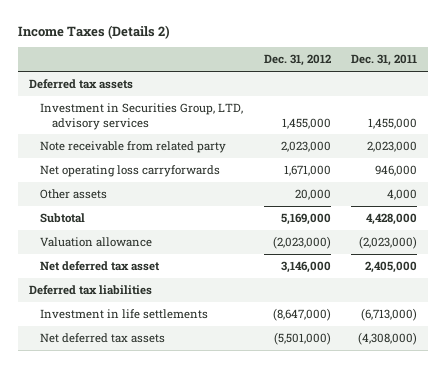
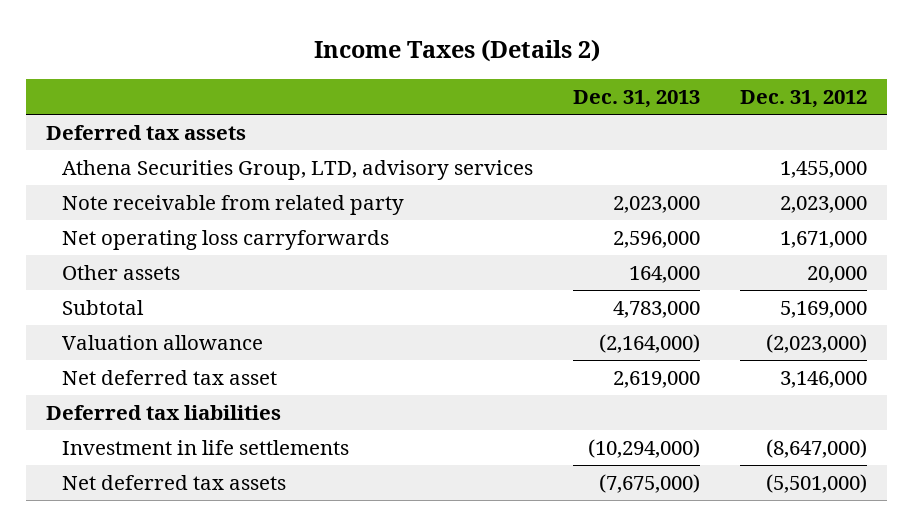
- | Dec. 31, 2012 | Dec. 31, 2011
+ | Dec. 31, 2013 | Dec. 31, 2012
- Investment in Securities Group, LTD, advisory services | 1,455,000 | 1,455,000
+ Athena Securities Group, LTD, advisory services | | 1,455,000

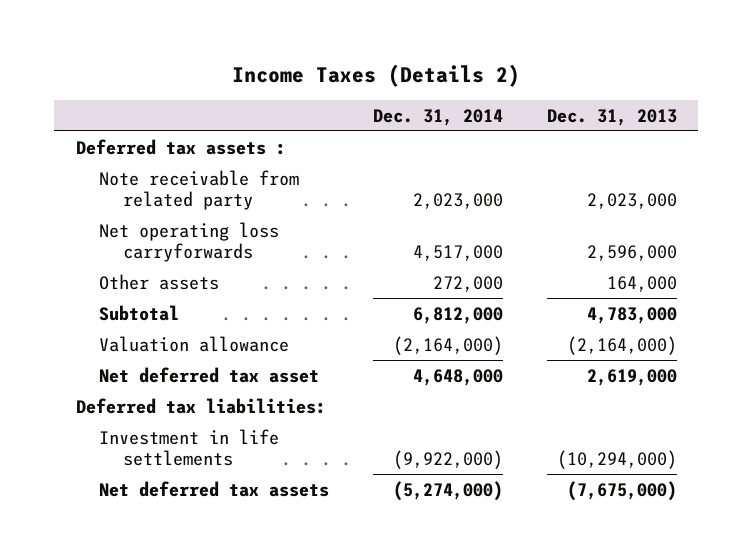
- | Dec. 31, 2013 | Dec. 31, 2012
+ | Dec. 31, 2014 | Dec. 31, 2013
- Deferred tax assets
- Athena Securities Group, LTD, advisory services | | 1,455,000
+ Deferred tax assets :
- Deferred tax liabilities
+ Deferred tax liabilities:

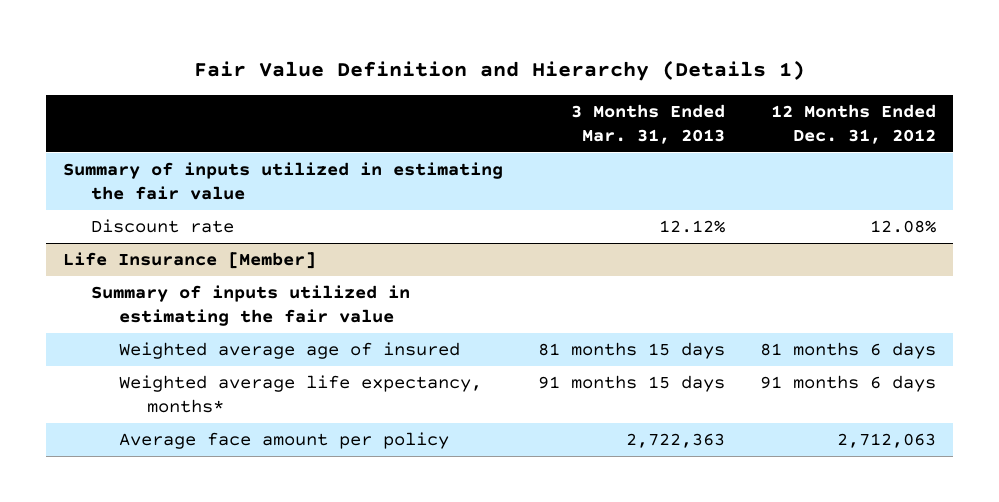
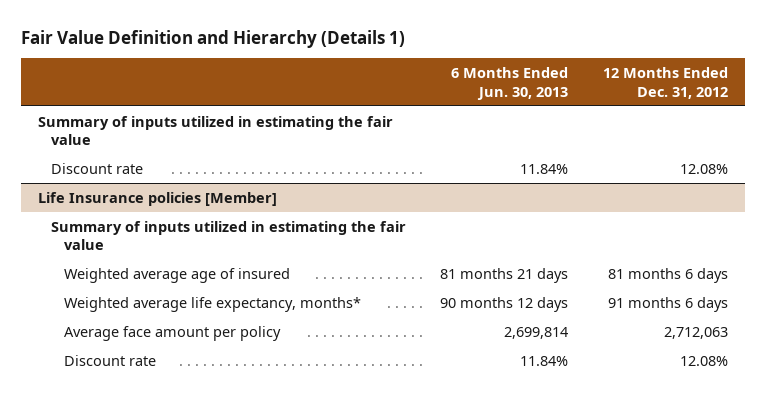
- | 3 Months Ended Mar. 31, 2013 | 12 Months Ended Dec. 31, 2012
+ | 6 Months Ended Jun. 30, 2013 | 12 Months Ended Dec. 31, 2012
- Life Insurance [Member]
+ Life Insurance policies [Member]
+ Discount rate | 11.84% | 12.08%

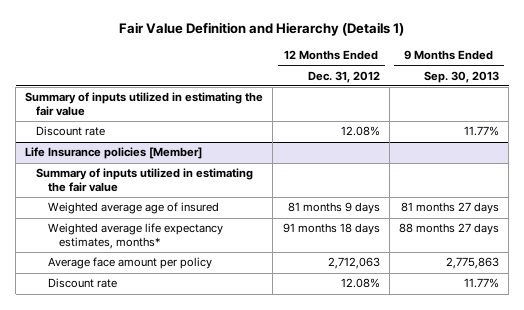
- | 6 Months Ended Jun. 30, 2013 | 12 Months Ended Dec. 31, 2012
+ | 12 Months Ended Dec. 31, 2012 | 9 Months Ended Sep. 30, 2013
@ Life Insurance policies [Member]
- Weighted average age of insured | 81 months 21 days | 81 months 6 days
- Weighted average life expectancy, months* | 90 months 12 days | 91 months 6 days
+ Weighted average age of insured | 81 months 9 days | 81 months 27 days
+ Weighted average life expectancy estimates, months* | 91 months 18 days | 88 months 27 days

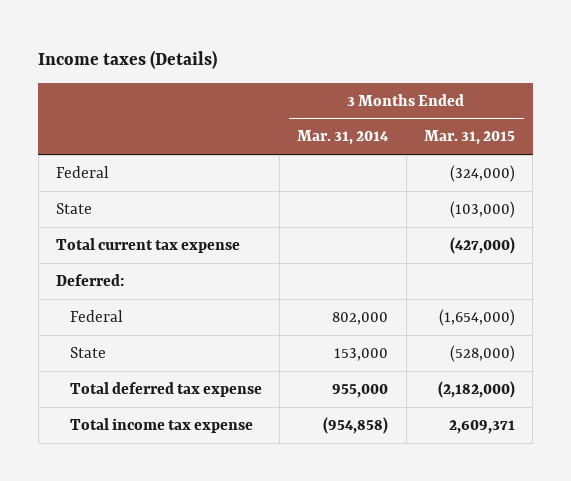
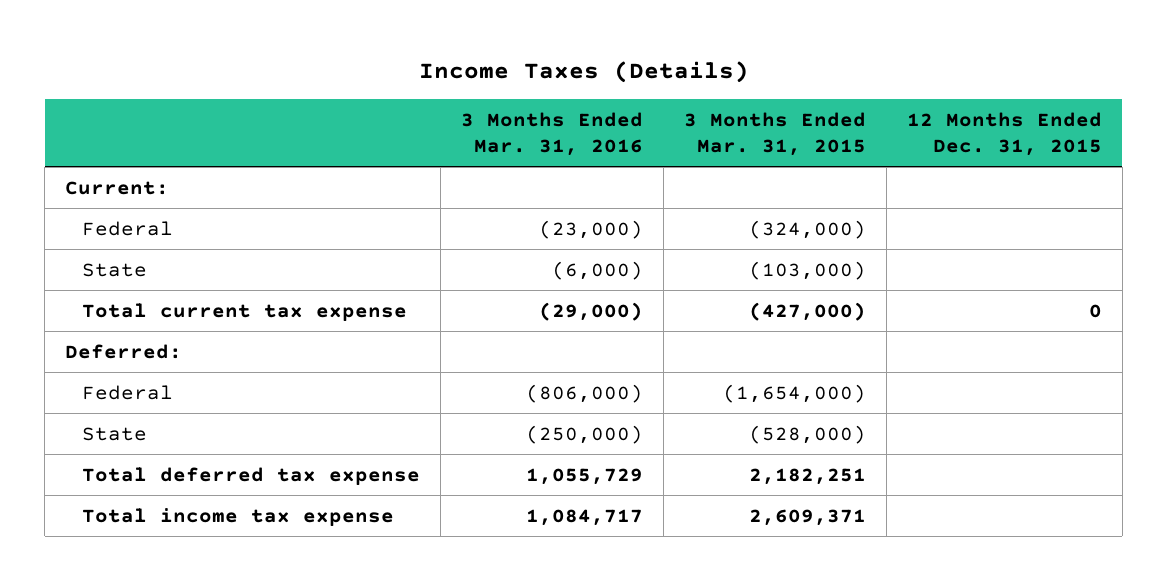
- Income taxes (Details)
+ Income Taxes (Details)
- | 3 Months Ended Mar. 31, 2014 | 3 Months Ended Mar. 31, 2015
+ | 3 Months Ended Mar. 31, 2016 | 3 Months Ended Mar. 31, 2015 | 12 Months Ended Dec. 31, 2015
+ Current:
- Total deferred tax expense | 955,000 | (2,182,000)
+ Total deferred tax expense | 1,055,729 | 2,182,251 |

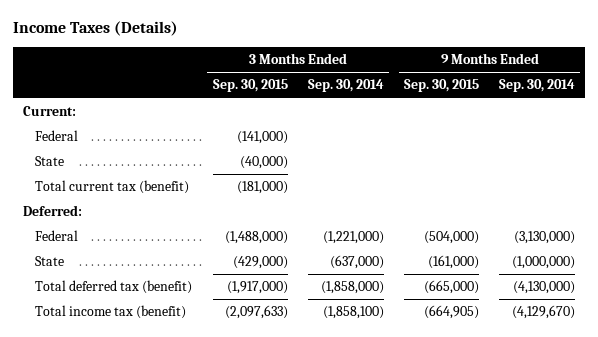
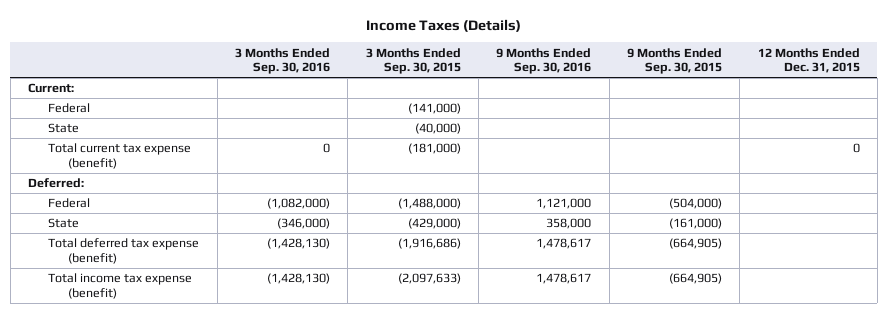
- | 3 Months Ended Sep. 30, 2015 | 3 Months Ended Sep. 30, 2014 | 9 Months Ended Sep. 30, 2015 | 9 Months Ended Sep. 30, 2014
+ | 3 Months Ended Sep. 30, 2016 | 3 Months Ended Sep. 30, 2015 | 9 Months Ended Sep. 30, 2016 | 9 Months Ended Sep. 30, 2015 | 12 Months Ended Dec. 31, 2015
- Total current tax (benefit) | (181,000) | | |
+ Total current tax expense (benefit) | 0 | (181,000) | | | 0
- Total deferred tax (benefit) | (1,917,000) | (1,858,000) | (665,000) | (4,130,000)
- Total income tax (benefit) | (2,097,633) | (1,858,100) | (664,905) | (4,129,670)
+ Total deferred tax expense (benefit) | (1,428,130) | (1,916,686) | 1,478,617 | (664,905) |
+ Total income tax expense (benefit) | (1,428,130) | (2,097,633) | 1,478,617 | (664,905) |

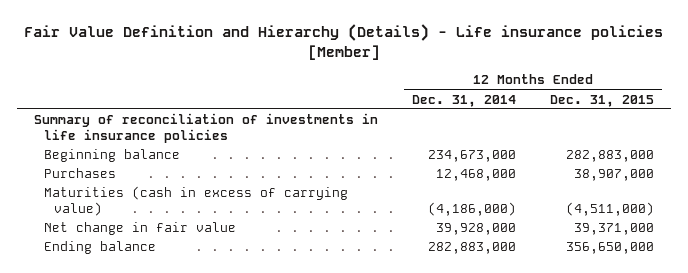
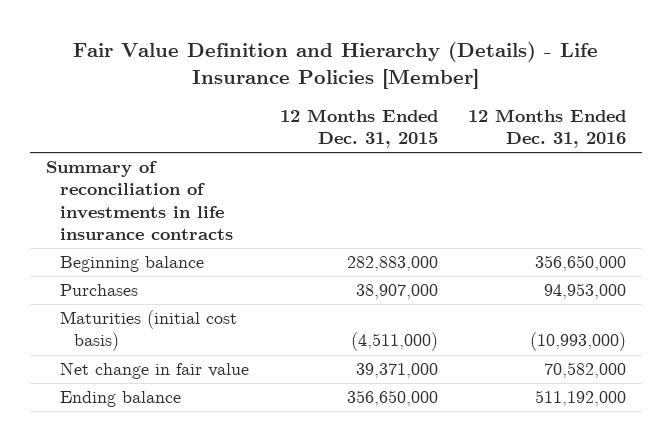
- Fair Value Definition and Hierarchy (Details) - Life insurance policies [Member]
+ Fair Value Definition and Hierarchy (Details) - Life Insurance Policies [Member]
- | 12 Months Ended Dec. 31, 2014 | 12 Months Ended Dec. 31, 2015
+ | 12 Months Ended Dec. 31, 2015 | 12 Months Ended Dec. 31, 2016
- Summary of reconciliation of investments in life insurance policies
+ Summary of reconciliation of investments in life insurance contracts
- Maturities (cash in excess of carrying value) | (4,186,000) | (4,511,000)
+ Maturities (initial cost basis) | (4,511,000) | (10,993,000)

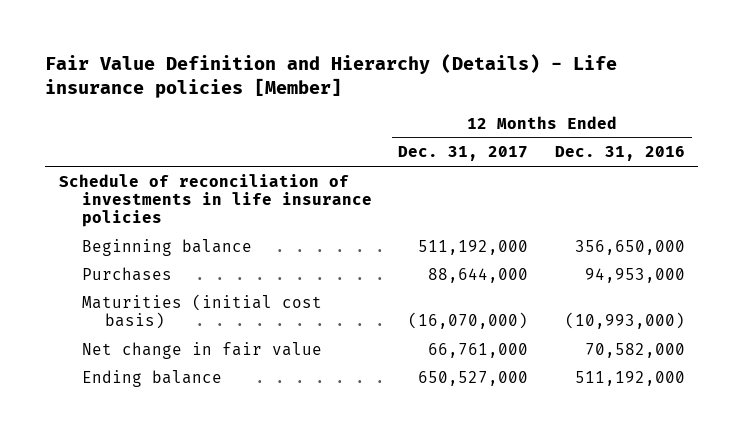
- Fair Value Definition and Hierarchy (Details) - Life Insurance Policies [Member]
+ Fair Value Definition and Hierarchy (Details) - Life insurance policies [Member]
- | 12 Months Ended Dec. 31, 2015 | 12 Months Ended Dec. 31, 2016
+ | 12 Months Ended Dec. 31, 2017 | 12 Months Ended Dec. 31, 2016
- Summary of reconciliation of investments in life insurance contracts
+ Schedule of reconciliation of investments in life insurance policies

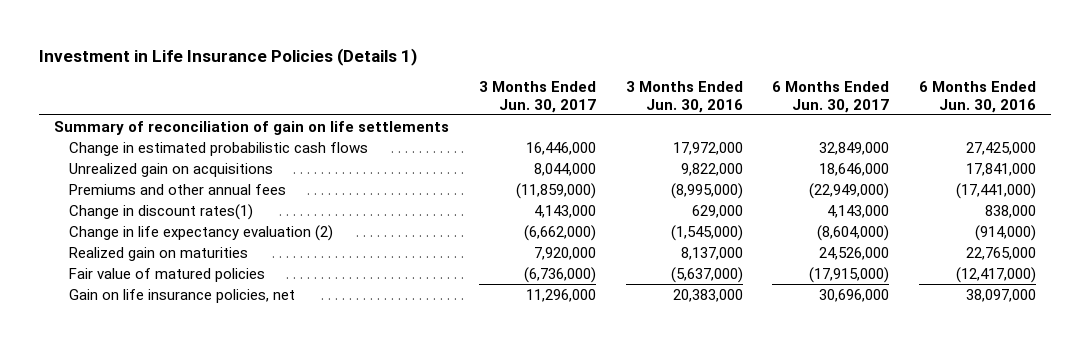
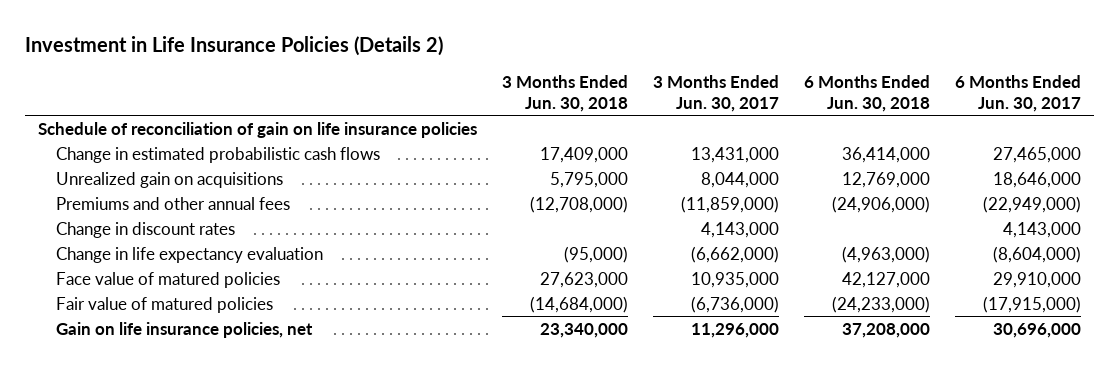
- Investment in Life Insurance Policies (Details 1)
+ Investment in Life Insurance Policies (Details 2)
- | 3 Months Ended Jun. 30, 2017 | 3 Months Ended Jun. 30, 2016 | 6 Months Ended Jun. 30, 2017 | 6 Months Ended Jun. 30, 2016
+ | 3 Months Ended Jun. 30, 2018 | 3 Months Ended Jun. 30, 2017 | 6 Months Ended Jun. 30, 2018 | 6 Months Ended Jun. 30, 2017
- Summary of reconciliation of gain on life settlements
- Change in estimated probabilistic cash flows | 16,446,000 | 17,972,000 | 32,849,000 | 27,425,000
+ Schedule of reconciliation of gain on life insurance policies
+ Change in estimated probabilistic cash flows | 17,409,000 | 13,431,000 | 36,414,000 | 27,465,000
- Change in discount rates(1) | 4,143,000 | 629,000 | 4,143,000 | 838,000
- Change in life expectancy evaluation (2) | (6,662,000) | (1,545,000) | (8,604,000) | (914,000)
- Realized gain on maturities | 7,920,000 | 8,137,000 | 24,526,000 | 22,765,000
+ Change in discount rates | | 4,143,000 | | 4,143,000
+ Change in life expectancy evaluation | (95,000) | (6,662,000) | (4,963,000) | (8,604,000)
+ Face value of matured policies | 27,623,000 | 10,935,000 | 42,127,000 | 29,910,000

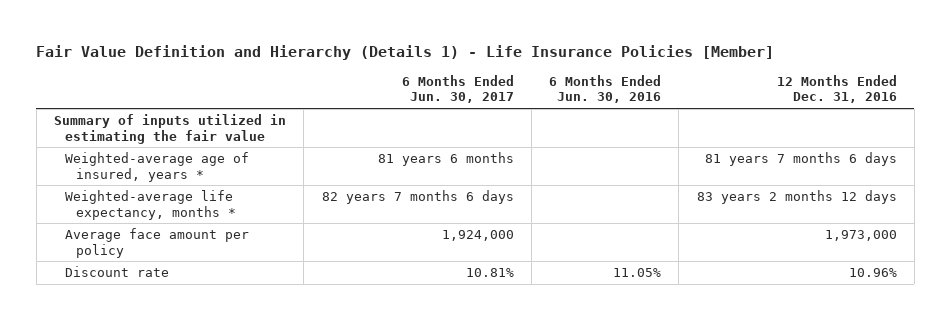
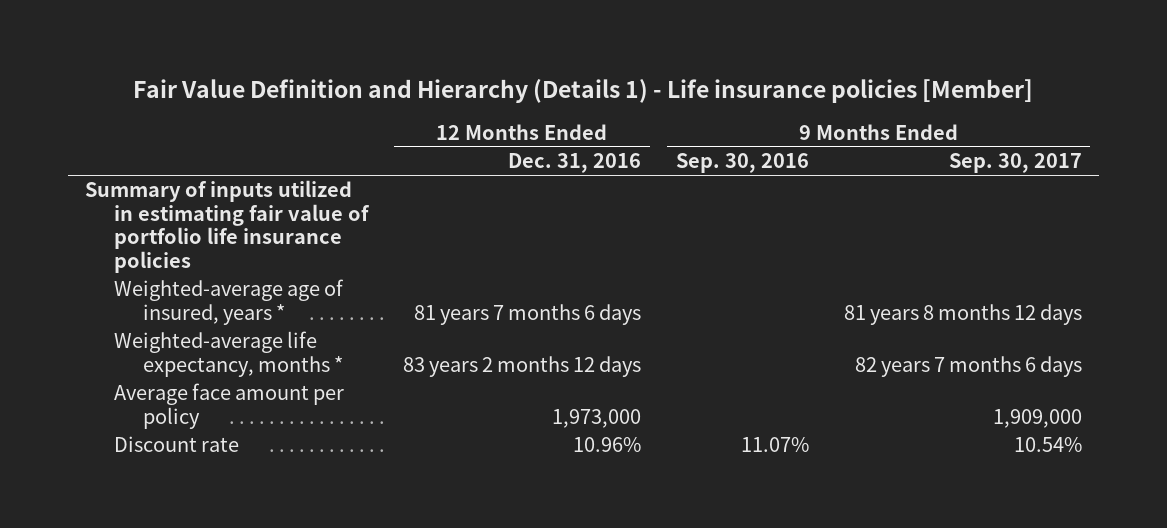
- Fair Value Definition and Hierarchy (Details 1) - Life Insurance Policies [Member]
+ Fair Value Definition and Hierarchy (Details 1) - Life insurance policies [Member]
- | 6 Months Ended Jun. 30, 2017 | 6 Months Ended Jun. 30, 2016 | 12 Months Ended Dec. 31, 2016
+ | 12 Months Ended Dec. 31, 2016 | 9 Months Ended Sep. 30, 2016 | 9 Months Ended Sep. 30, 2017
- Summary of inputs utilized in estimating the fair value
+ Summary of inputs utilized in estimating fair value of portfolio life insurance policies

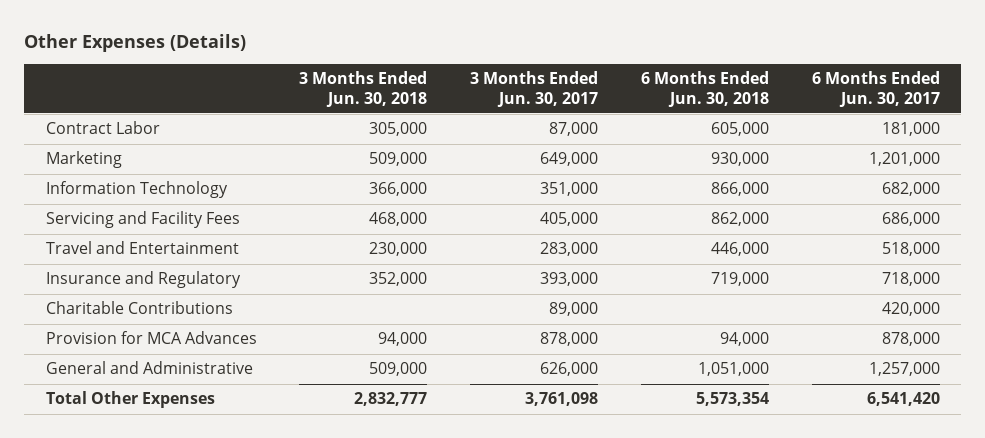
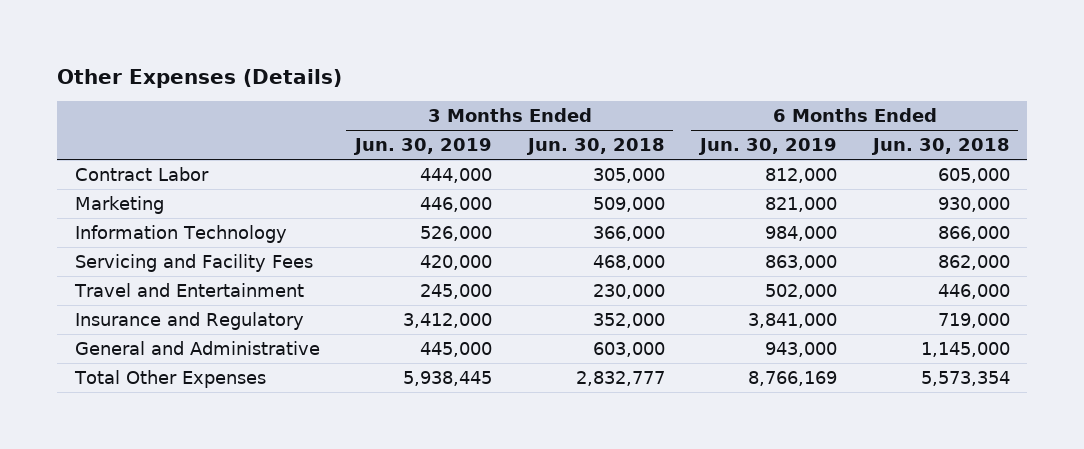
- | 3 Months Ended Jun. 30, 2018 | 3 Months Ended Jun. 30, 2017 | 6 Months Ended Jun. 30, 2018 | 6 Months Ended Jun. 30, 2017
+ | 3 Months Ended Jun. 30, 2019 | 3 Months Ended Jun. 30, 2018 | 6 Months Ended Jun. 30, 2019 | 6 Months Ended Jun. 30, 2018
- Charitable Contributions | | 89,000 | | 420,000
- Provision for MCA Advances | 94,000 | 878,000 | 94,000 | 878,000
- General and Administrative | 509,000 | 626,000 | 1,051,000 | 1,257,000
+ General and Administrative | 445,000 | 603,000 | 943,000 | 1,145,000

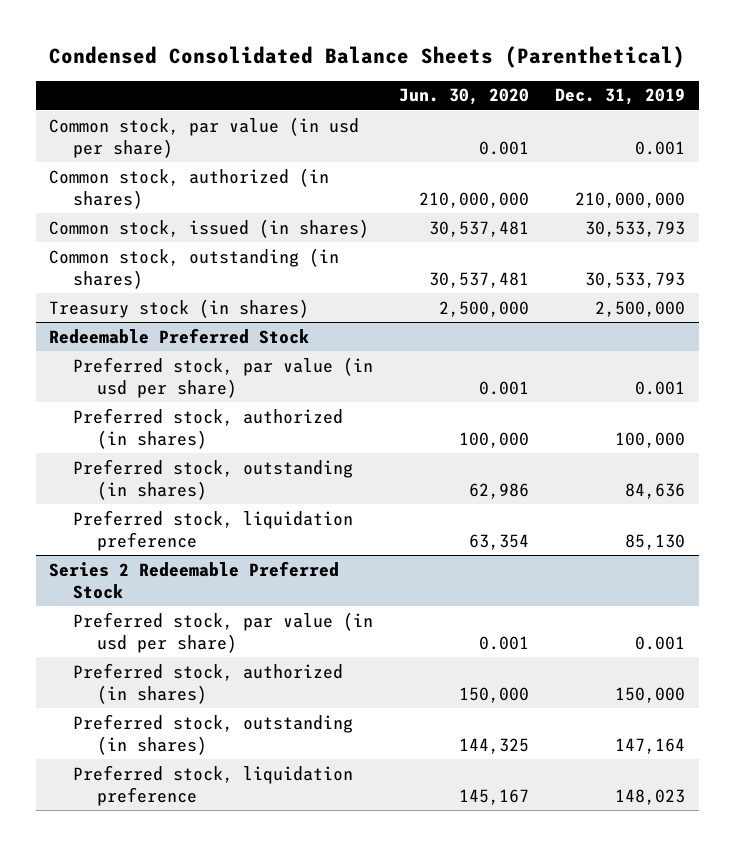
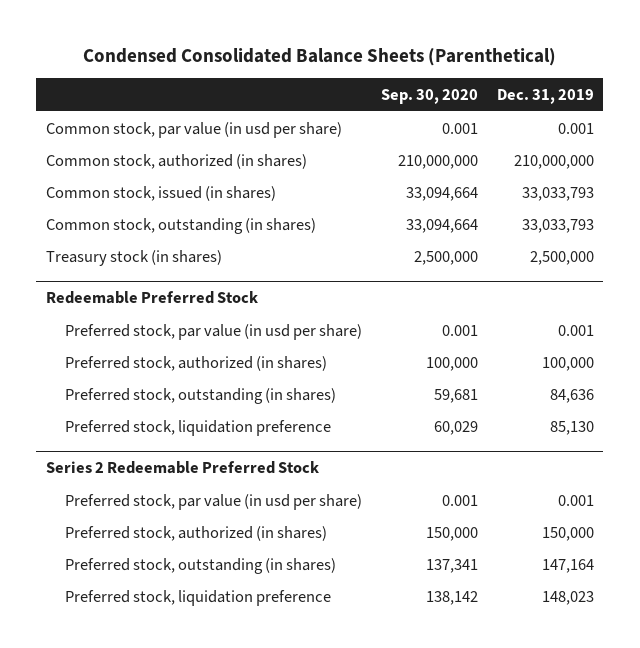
- | Jun. 30, 2020 | Dec. 31, 2019
+ | Sep. 30, 2020 | Dec. 31, 2019
- Common stock, issued (in shares) | 30,537,481 | 30,533,793
- Common stock, outstanding (in shares) | 30,537,481 | 30,533,793
+ Common stock, issued (in shares) | 33,094,664 | 33,033,793
+ Common stock, outstanding (in shares) | 33,094,664 | 33,033,793

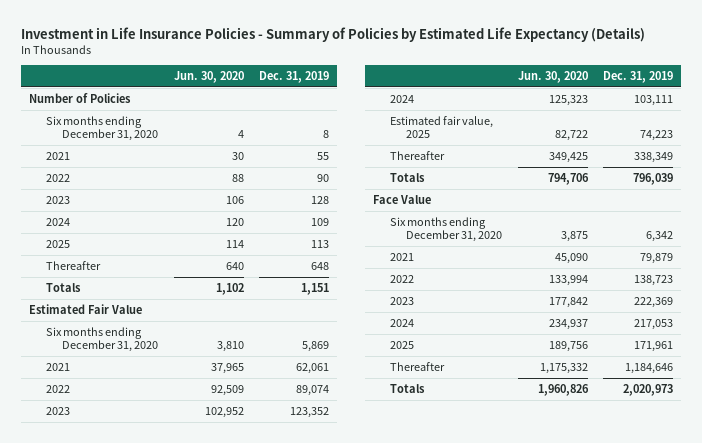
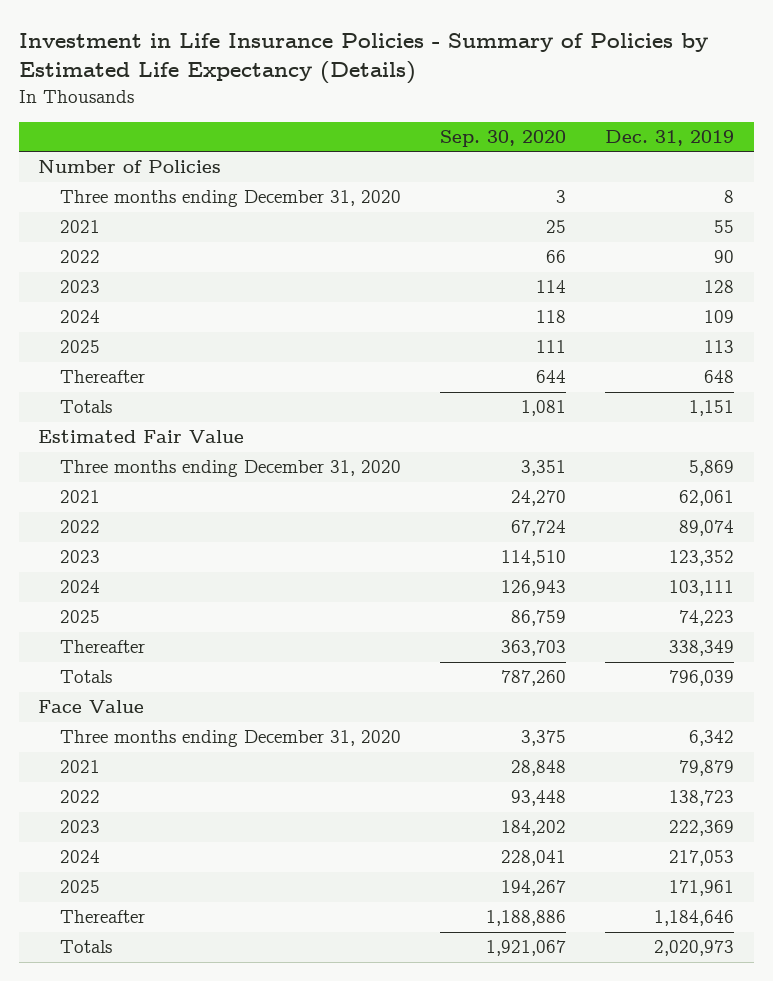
- | Jun. 30, 2020 | Dec. 31, 2019
+ | Sep. 30, 2020 | Dec. 31, 2019
- Six months ending December 31, 2020 | 4 | 8
+ Three months ending December 31, 2020 | 3 | 8
- Six months ending December 31, 2020 | 3,810 | 5,869
+ Three months ending December 31, 2020 | 3,351 | 5,869
- Estimated fair value, 2025 | 82,722 | 74,223
+ 2025 | 86,759 | 74,223
- Six months ending December 31, 2020 | 3,875 | 6,342
+ Three months ending December 31, 2020 | 3,375 | 6,342

